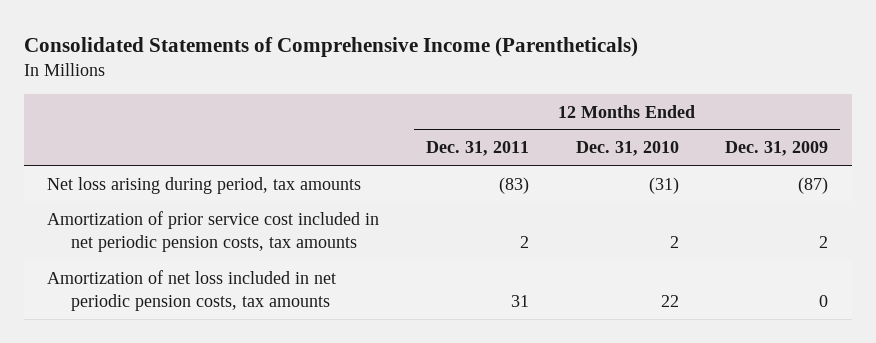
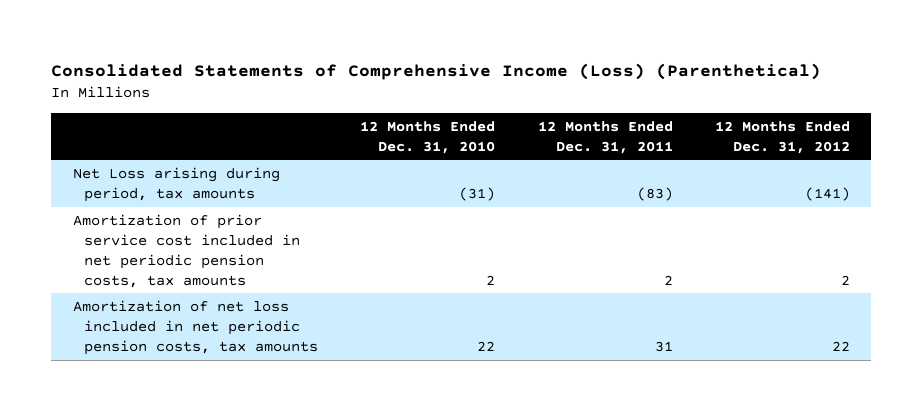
- Consolidated Statements of Comprehensive Income (Parentheticals)
+ Consolidated Statements of Comprehensive Income (Loss) (Parenthetical)
- | 12 Months Ended Dec. 31, 2011 | 12 Months Ended Dec. 31, 2010 | 12 Months Ended Dec. 31, 2009
+ | 12 Months Ended Dec. 31, 2010 | 12 Months Ended Dec. 31, 2011 | 12 Months Ended Dec. 31, 2012
- Net loss arising during period, tax amounts | (83) | (31) | (87)
+ Net Loss arising during period, tax amounts | (31) | (83) | (141)

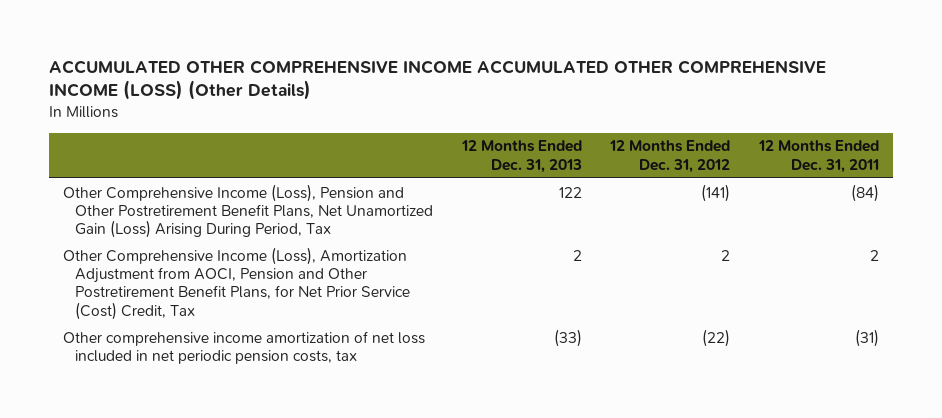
- Consolidated Statements of Comprehensive Income (Loss) (Parenthetical)
+ ACCUMULATED OTHER COMPREHENSIVE INCOME ACCUMULATED OTHER COMPREHENSIVE INCOME (LOSS) (Other Details)
- | 12 Months Ended Dec. 31, 2010 | 12 Months Ended Dec. 31, 2011 | 12 Months Ended Dec. 31, 2012
+ | 12 Months Ended Dec. 31, 2013 | 12 Months Ended Dec. 31, 2012 | 12 Months Ended Dec. 31, 2011
- Net Loss arising during period, tax amounts | (31) | (83) | (141)
- Amortization of prior service cost included in net periodic pension costs, tax amounts | 2 | 2 | 2
- Amortization of net loss included in net periodic pension costs, tax amounts | 22 | 31 | 22
+ Other Comprehensive Income (Loss), Pension and Other Postretirement Benefit Plans, Net Unamortized Gain (Loss) Arising During Period, Tax | 122 | (141) | (84)
+ Other Comprehensive Income (Loss), Amortization Adjustment from AOCI, Pension and Other Postretirement Benefit Plans, for Net Prior Service (Cost) Credit, Tax | 2 | 2 | 2
+ Other comprehensive income amortization of net loss included in net periodic pension costs, tax | (33) | (22) | (31)

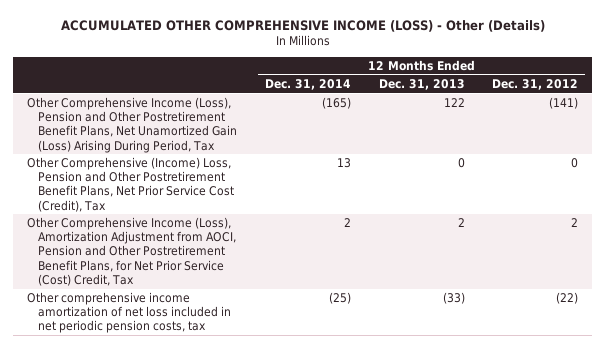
- ACCUMULATED OTHER COMPREHENSIVE INCOME ACCUMULATED OTHER COMPREHENSIVE INCOME (LOSS) (Other Details)
+ ACCUMULATED OTHER COMPREHENSIVE INCOME (LOSS) - Other (Details)
- | 12 Months Ended Dec. 31, 2013 | 12 Months Ended Dec. 31, 2012 | 12 Months Ended Dec. 31, 2011
+ | 12 Months Ended Dec. 31, 2014 | 12 Months Ended Dec. 31, 2013 | 12 Months Ended Dec. 31, 2012
+ Other Comprehensive (Income) Loss, Pension and Other Postretirement Benefit Plans, Net Prior Service Cost (Credit), Tax | 13 | 0 | 0

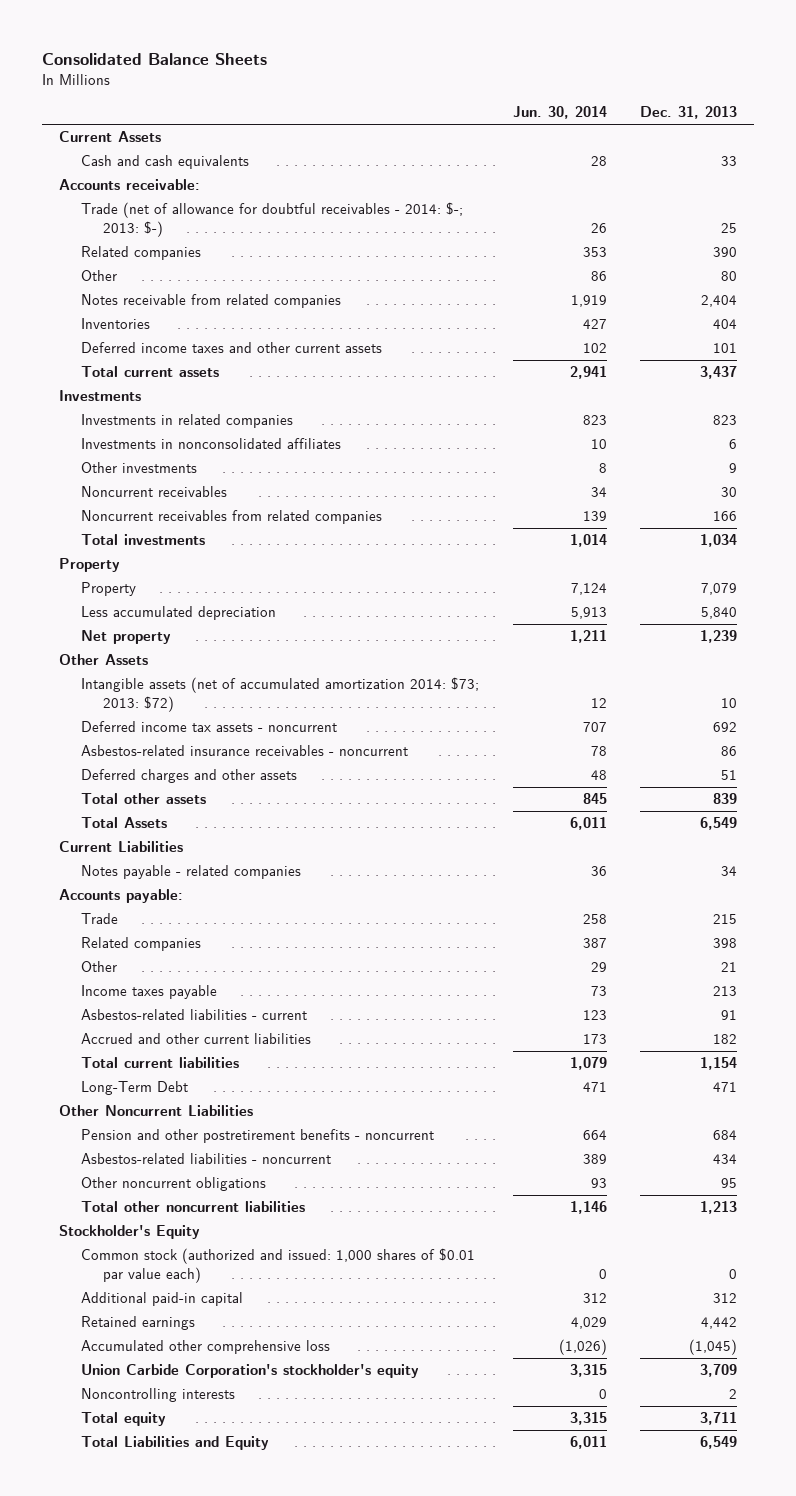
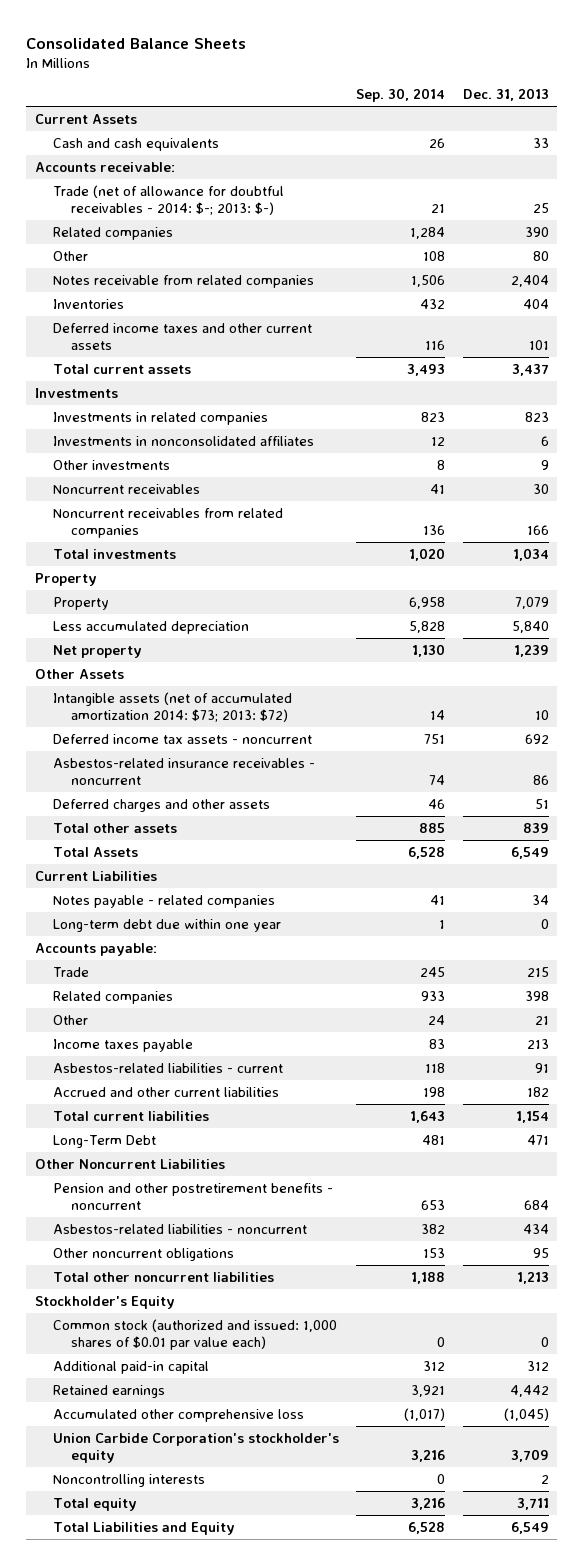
- | Jun. 30, 2014 | Dec. 31, 2013
+ | Sep. 30, 2014 | Dec. 31, 2013
+ Long-term debt due within one year | 1 | 0

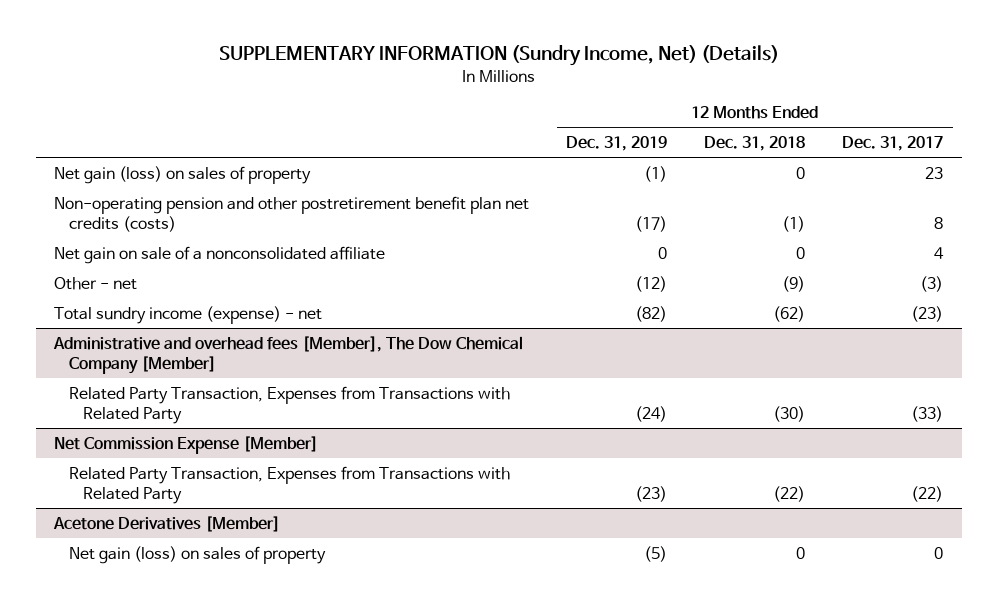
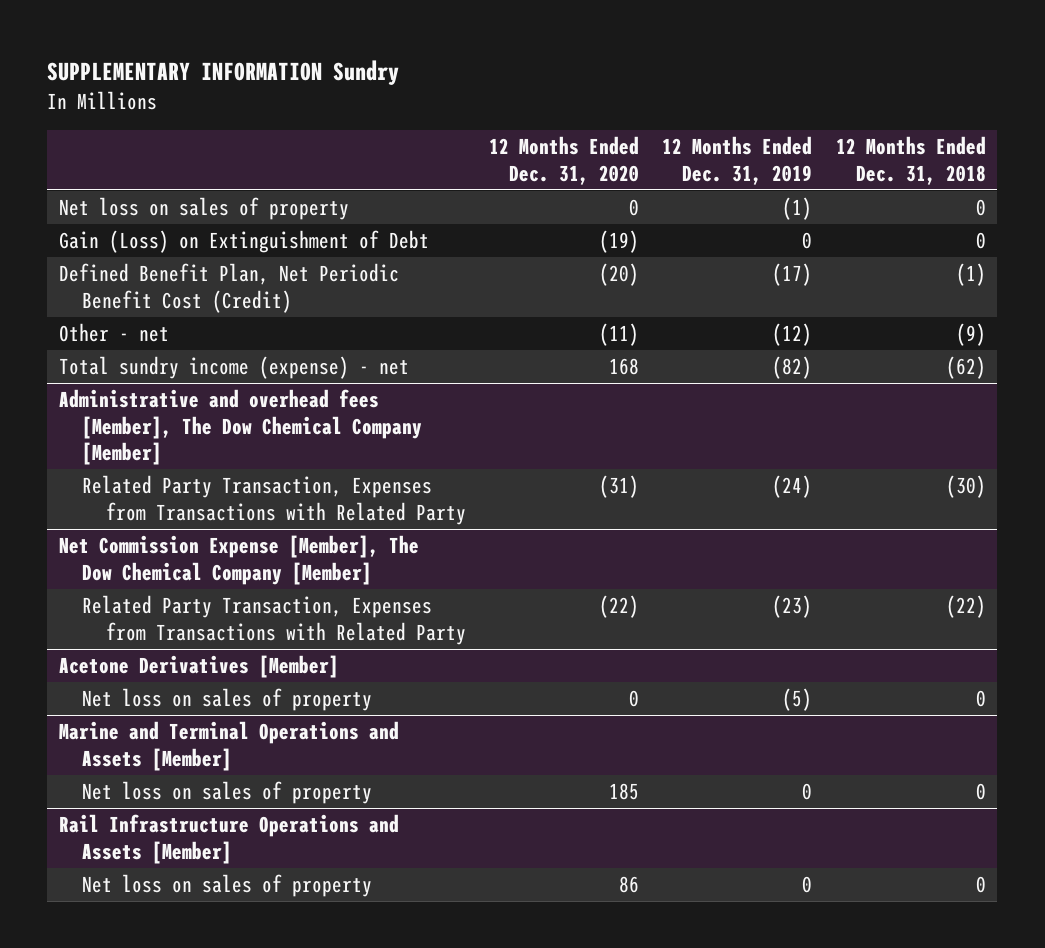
- SUPPLEMENTARY INFORMATION (Sundry Income, Net) (Details)
+ SUPPLEMENTARY INFORMATION Sundry
- | 12 Months Ended Dec. 31, 2019 | 12 Months Ended Dec. 31, 2018 | 12 Months Ended Dec. 31, 2017
+ | 12 Months Ended Dec. 31, 2020 | 12 Months Ended Dec. 31, 2019 | 12 Months Ended Dec. 31, 2018
- Net gain (loss) on sales of property | (1) | 0 | 23
- Non-operating pension and other postretirement benefit plan net credits (costs) | (17) | (1) | 8
- Net gain on sale of a nonconsolidated affiliate | 0 | 0 | 4
+ Net loss on sales of property | 0 | (1) | 0
+ Gain (Loss) on Extinguishment of Debt | (19) | 0 | 0
+ Defined Benefit Plan, Net Periodic Benefit Cost (Credit) | (20) | (17) | (1)
- Net Commission Expense [Member]
+ Net Commission Expense [Member], The Dow Chemical Company [Member]
@ Acetone Derivatives [Member]
- Net gain (loss) on sales of property | (5) | 0 | 0
+ Net loss on sales of property | 0 | (5) | 0
+ Marine and Terminal Operations and Assets [Member]
+ Net loss on sales of property | 185 | 0 | 0
+ Rail Infrastructure Operations and Assets [Member]
+ Net loss on sales of property | 86 | 0 | 0

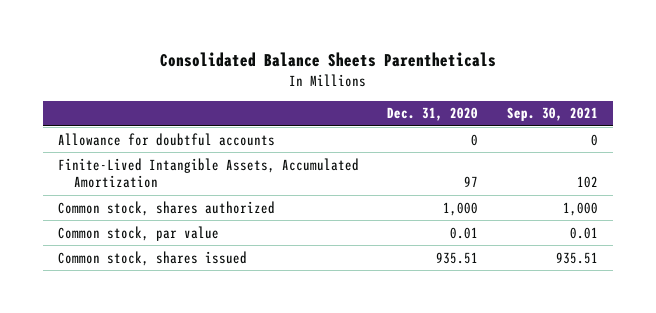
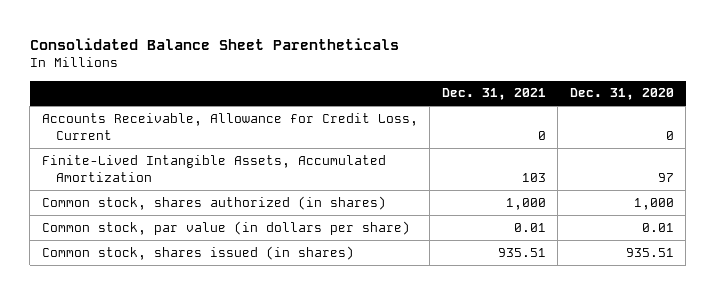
- Consolidated Balance Sheets Parentheticals
+ Consolidated Balance Sheet Parentheticals
- | Dec. 31, 2020 | Sep. 30, 2021
+ | Dec. 31, 2021 | Dec. 31, 2020
- Allowance for doubtful accounts | 0 | 0
+ Accounts Receivable, Allowance for Credit Loss, Current | 0 | 0
- Common stock, shares authorized | 1,000 | 1,000
- Common stock, par value | 0.01 | 0.01
- Common stock, shares issued | 935.51 | 935.51
+ Common stock, shares authorized (in shares) | 1,000 | 1,000
+ Common stock, par value (in dollars per share) | 0.01 | 0.01
+ Common stock, shares issued (in shares) | 935.51 | 935.51

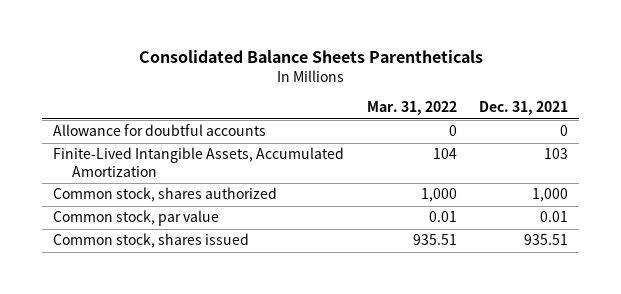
- Consolidated Balance Sheet Parentheticals
+ Consolidated Balance Sheets Parentheticals
- | Dec. 31, 2021 | Dec. 31, 2020
+ | Mar. 31, 2022 | Dec. 31, 2021
- Accounts Receivable, Allowance for Credit Loss, Current | 0 | 0
+ Allowance for doubtful accounts | 0 | 0
- Common stock, shares authorized (in shares) | 1,000 | 1,000
- Common stock, par value (in dollars per share) | 0.01 | 0.01
- Common stock, shares issued (in shares) | 935.51 | 935.51
+ Common stock, shares authorized | 1,000 | 1,000
+ Common stock, par value | 0.01 | 0.01
+ Common stock, shares issued | 935.51 | 935.51

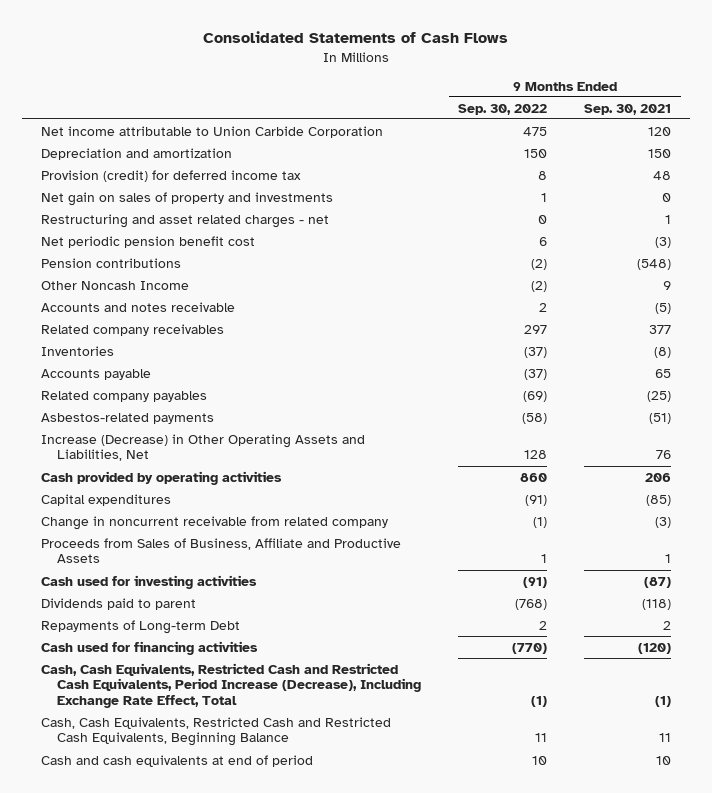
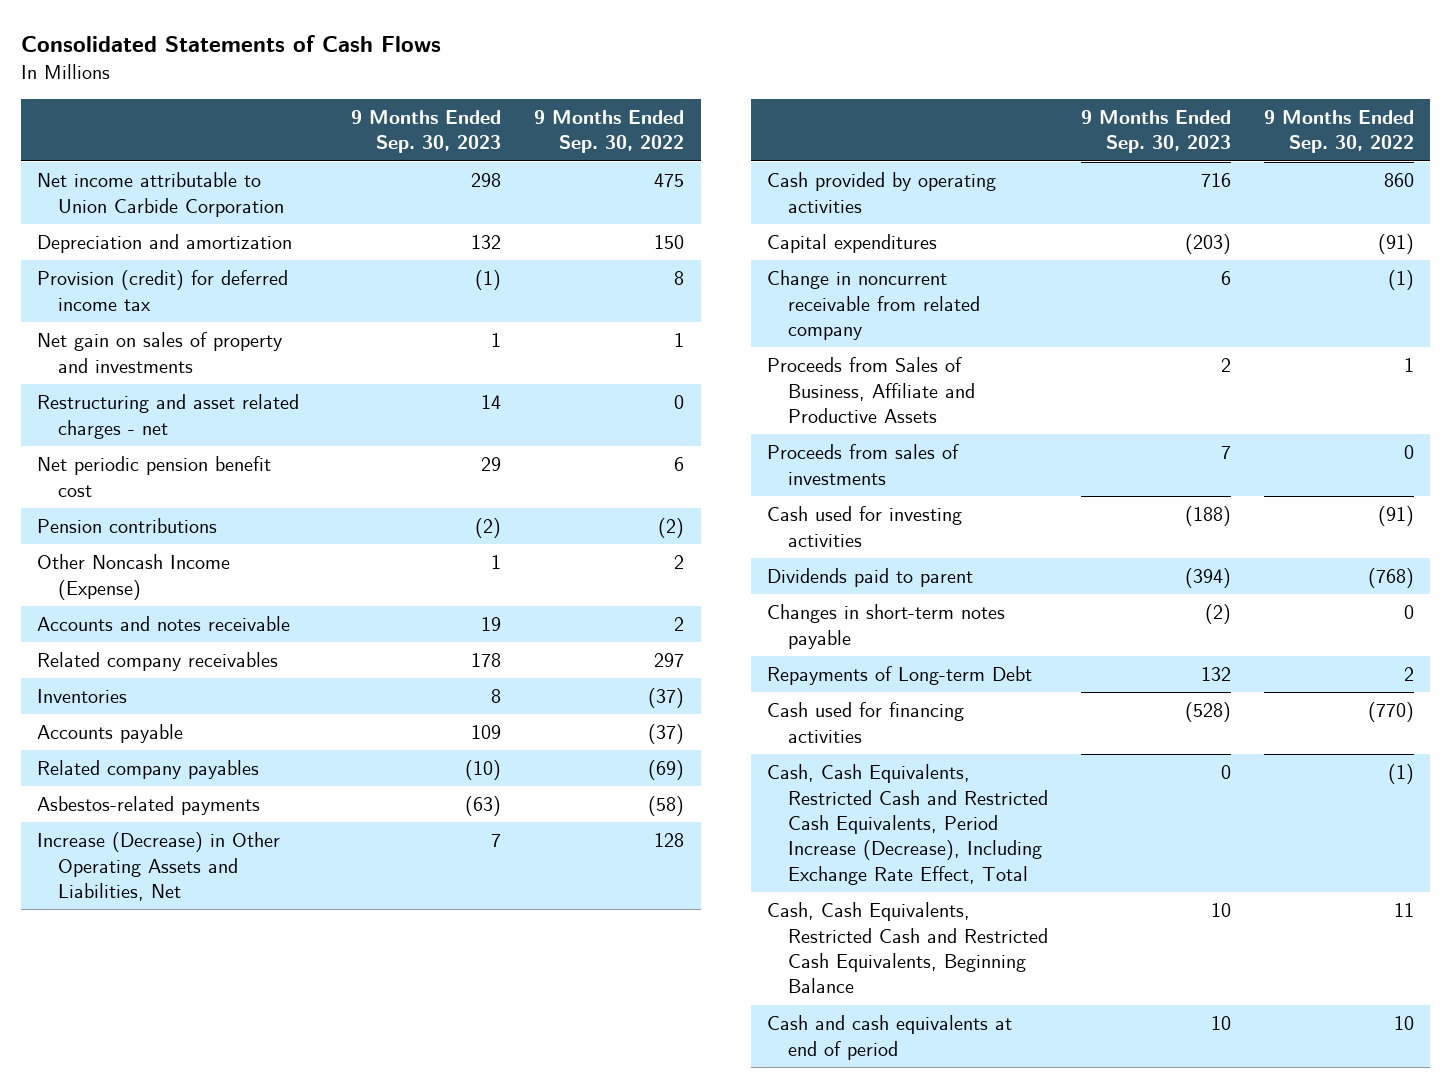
- | 9 Months Ended Sep. 30, 2022 | 9 Months Ended Sep. 30, 2021
+ | 9 Months Ended Sep. 30, 2023 | 9 Months Ended Sep. 30, 2022
- Other Noncash Income | (2) | 9
+ Other Noncash Income (Expense) | 1 | 2
+ Proceeds from sales of investments | 7 | 0
+ Changes in short-term notes payable | (2) | 0

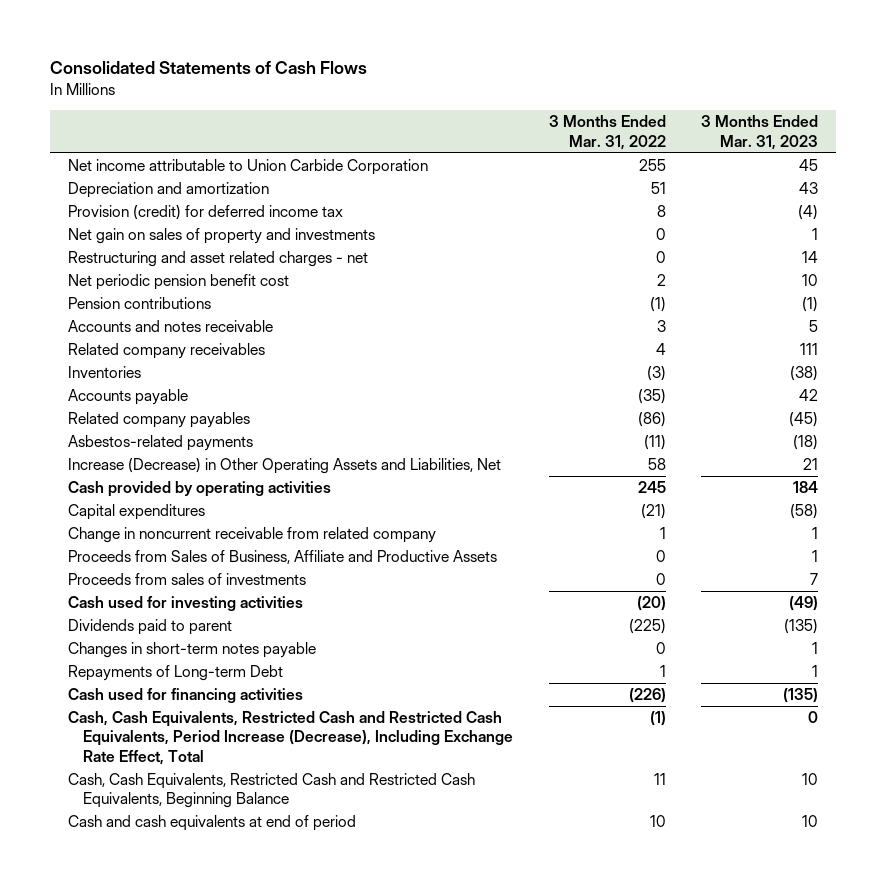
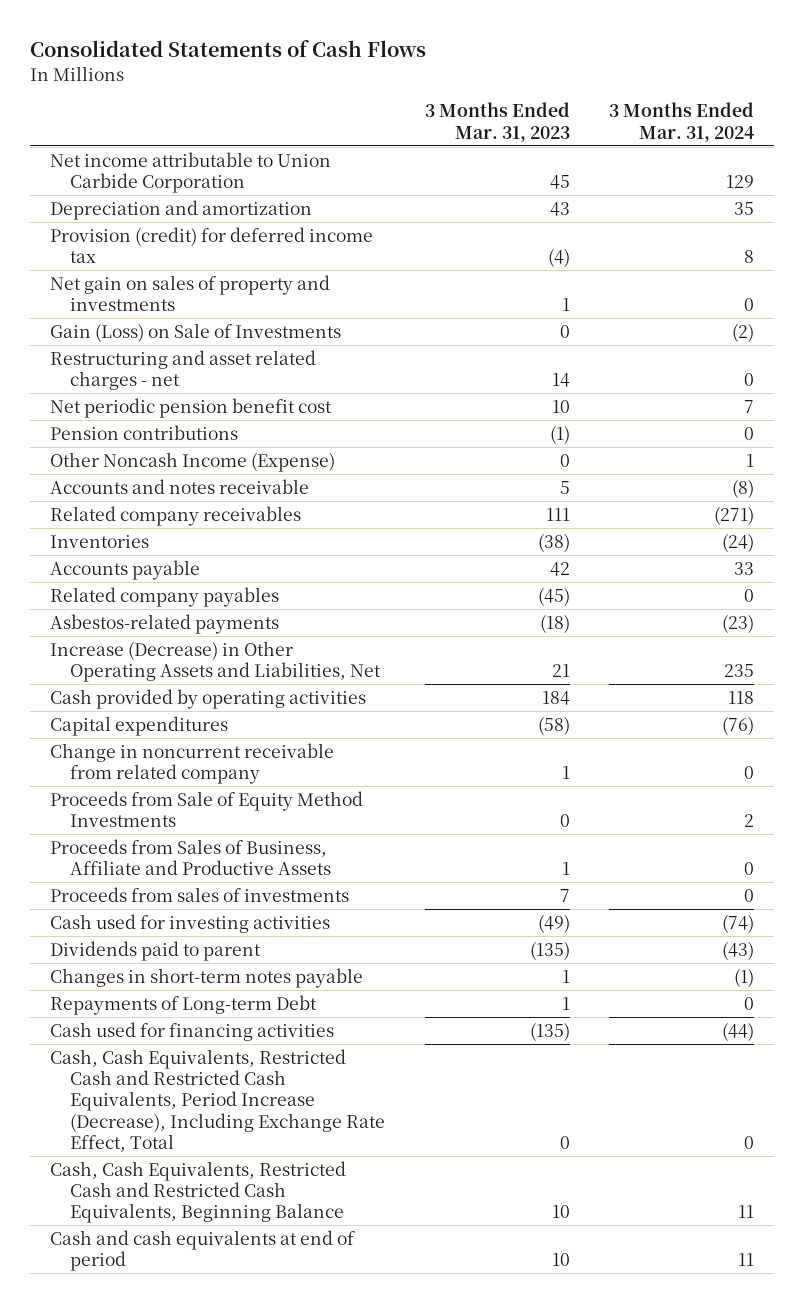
- | 3 Months Ended Mar. 31, 2022 | 3 Months Ended Mar. 31, 2023
+ | 3 Months Ended Mar. 31, 2023 | 3 Months Ended Mar. 31, 2024
+ Gain (Loss) on Sale of Investments | 0 | (2)
+ Other Noncash Income (Expense) | 0 | 1
+ Proceeds from Sale of Equity Method Investments | 0 | 2

